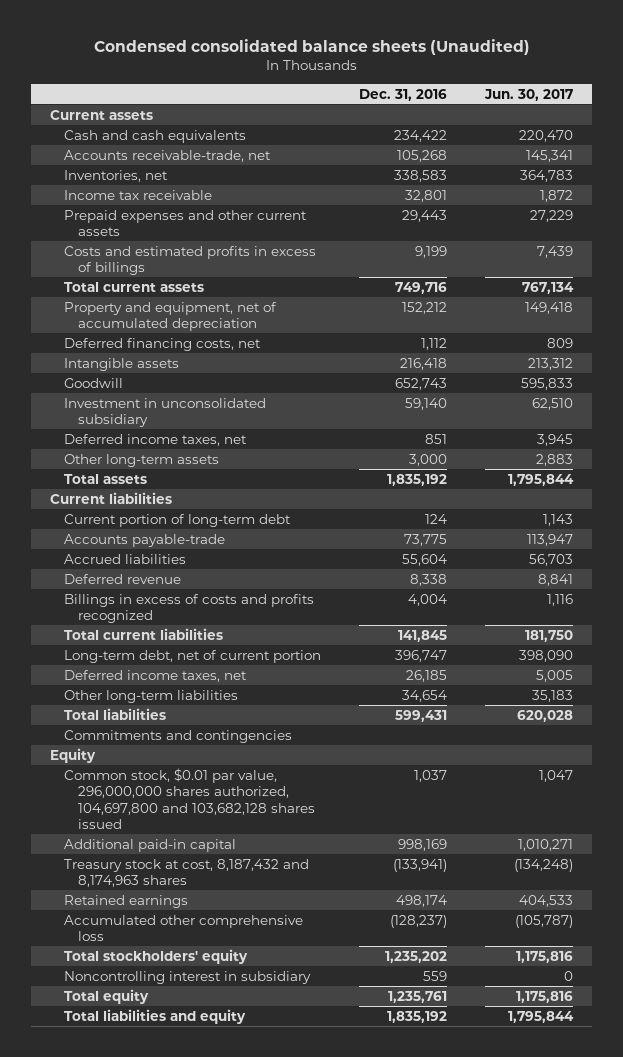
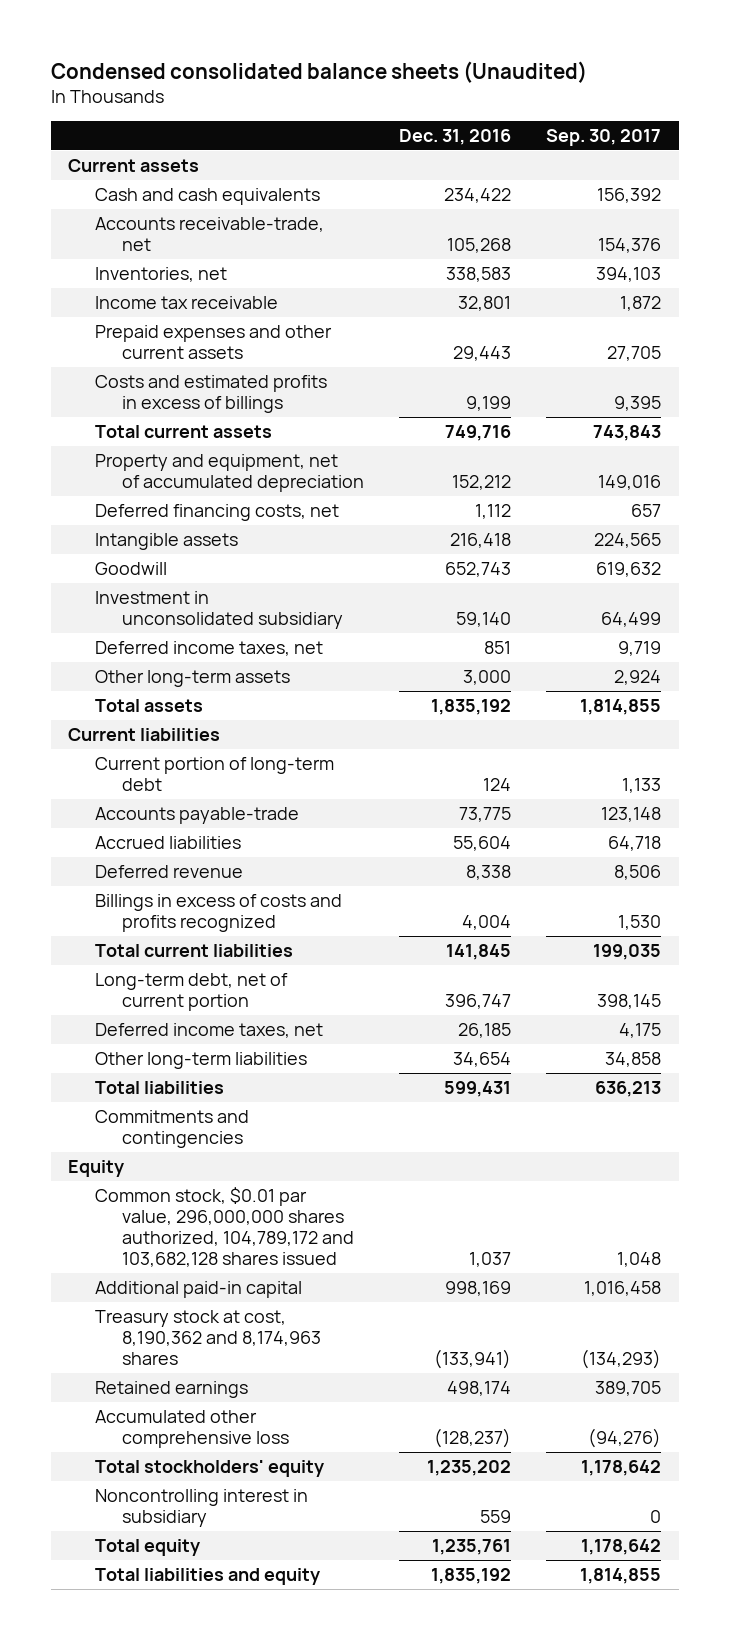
- | Dec. 31, 2016 | Jun. 30, 2017
+ | Dec. 31, 2016 | Sep. 30, 2017
- Common stock, $0.01 par value, 296,000,000 shares authorized, 104,697,800 and 103,682,128 shares issued | 1,037 | 1,047
+ Common stock, $0.01 par value, 296,000,000 shares authorized, 104,789,172 and 103,682,128 shares issued | 1,037 | 1,048
- Treasury stock at cost, 8,187,432 and 8,174,963 shares | (133,941) | (134,248)
+ Treasury stock at cost, 8,190,362 and 8,174,963 shares | (133,941) | (134,293)

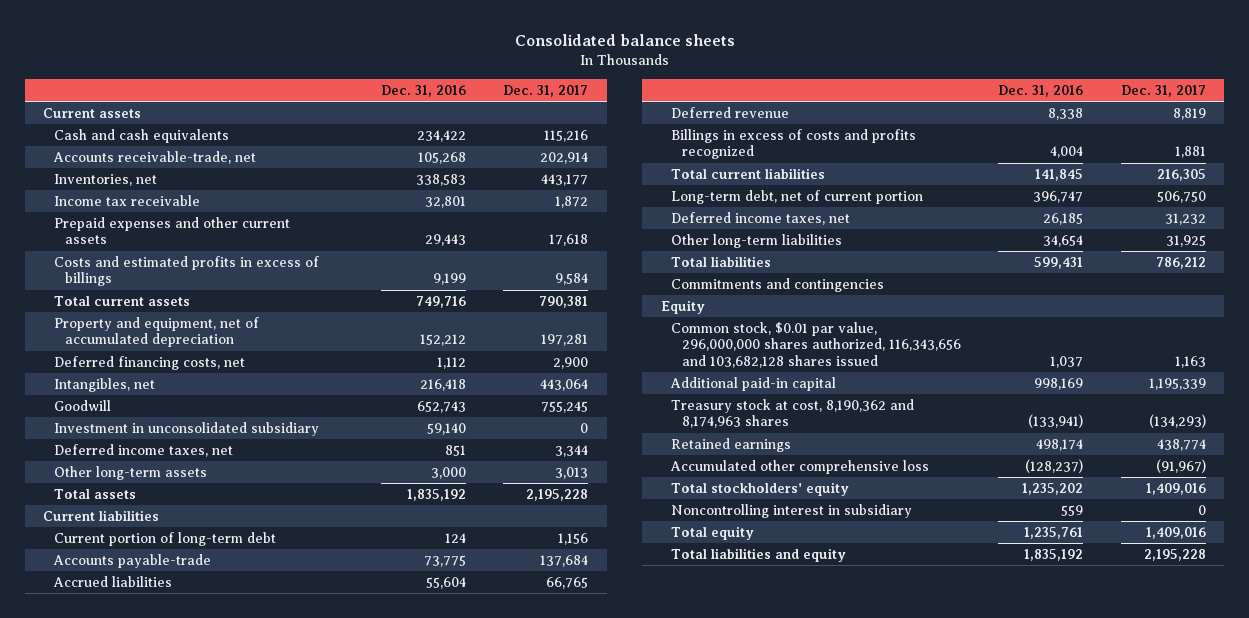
- Condensed consolidated balance sheets (Unaudited)
+ Consolidated balance sheets
- | Dec. 31, 2016 | Sep. 30, 2017
+ | Dec. 31, 2016 | Dec. 31, 2017
- Intangible assets | 216,418 | 224,565
+ Intangibles, net | 216,418 | 443,064
- Common stock, $0.01 par value, 296,000,000 shares authorized, 104,789,172 and 103,682,128 shares issued | 1,037 | 1,048
+ Common stock, $0.01 par value, 296,000,000 shares authorized, 116,343,656 and 103,682,128 shares issued | 1,037 | 1,163

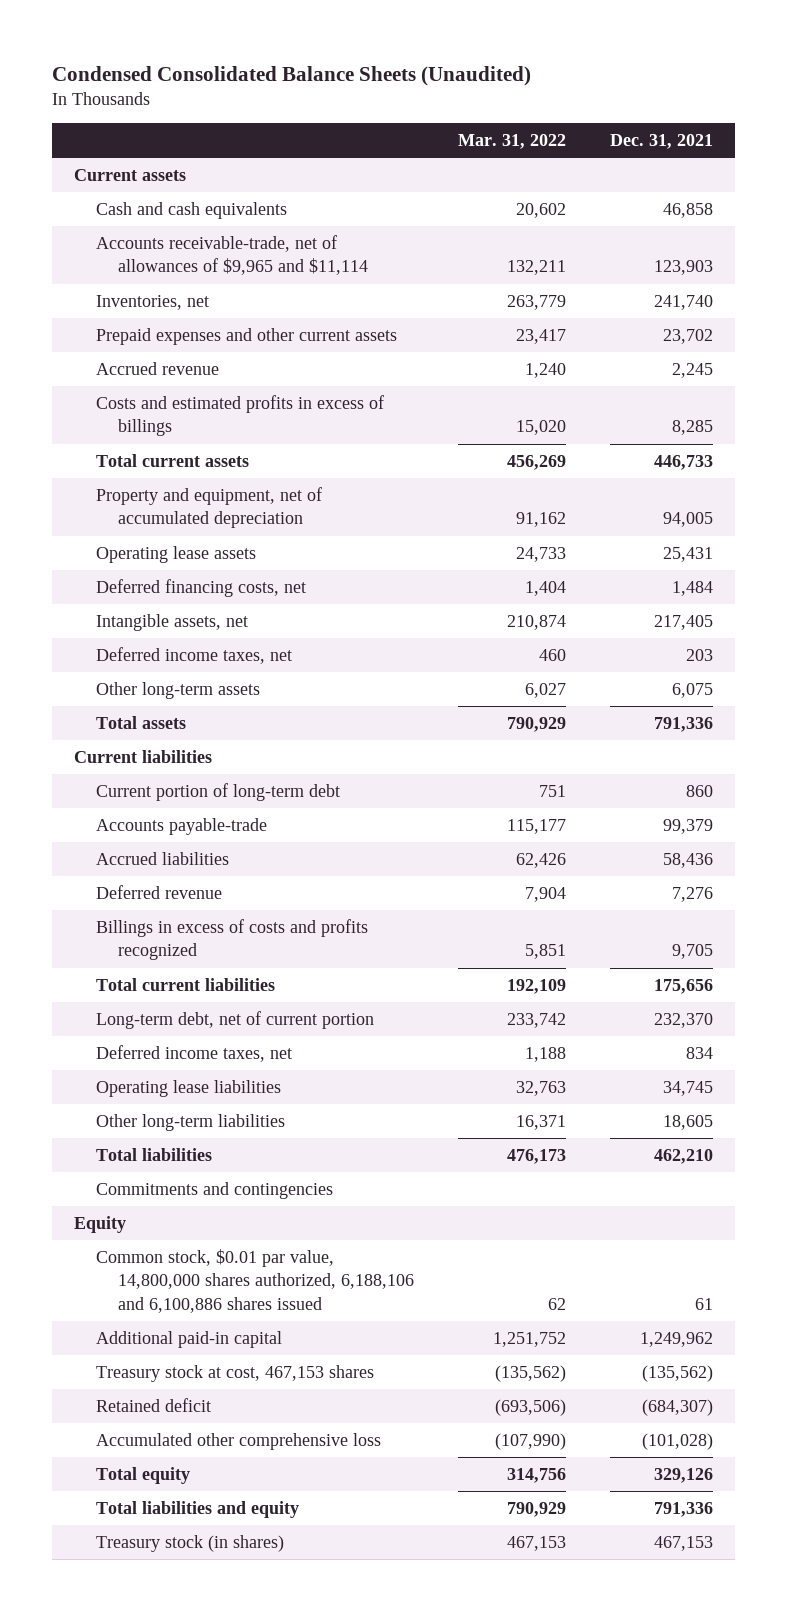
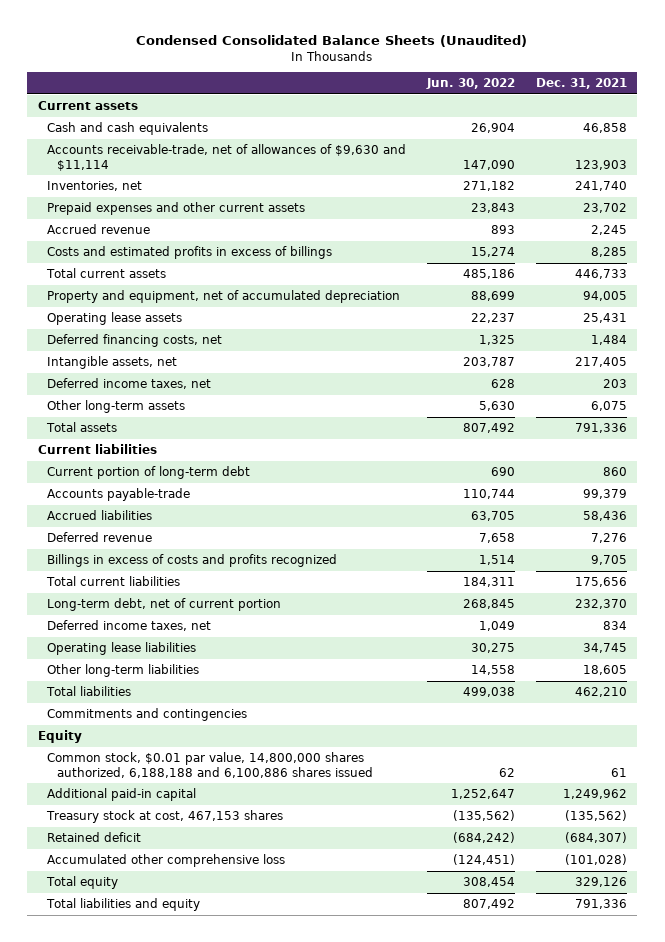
- | Mar. 31, 2022 | Dec. 31, 2021
+ | Jun. 30, 2022 | Dec. 31, 2021
- Accounts receivable-trade, net of allowances of $9,965 and $11,114 | 132,211 | 123,903
+ Accounts receivable-trade, net of allowances of $9,630 and $11,114 | 147,090 | 123,903
- Common stock, $0.01 par value, 14,800,000 shares authorized, 6,188,106 and 6,100,886 shares issued | 62 | 61
+ Common stock, $0.01 par value, 14,800,000 shares authorized, 6,188,188 and 6,100,886 shares issued | 62 | 61
- Treasury stock (in shares) | 467,153 | 467,153

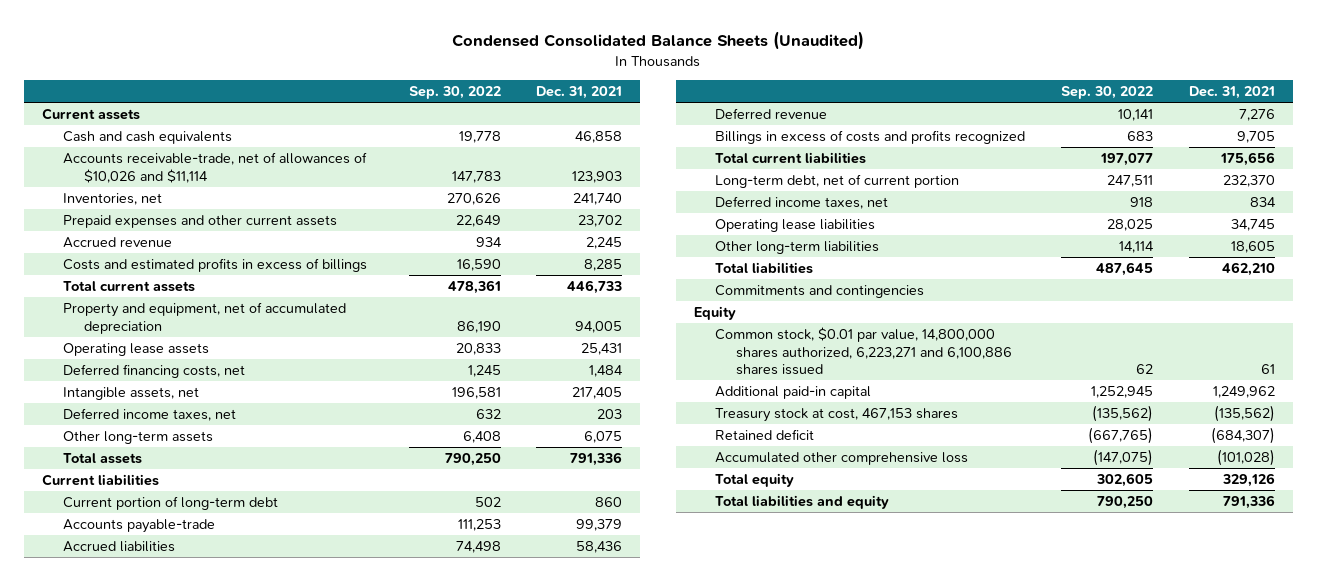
- | Jun. 30, 2022 | Dec. 31, 2021
+ | Sep. 30, 2022 | Dec. 31, 2021
- Accounts receivable-trade, net of allowances of $9,630 and $11,114 | 147,090 | 123,903
+ Accounts receivable-trade, net of allowances of $10,026 and $11,114 | 147,783 | 123,903
- Common stock, $0.01 par value, 14,800,000 shares authorized, 6,188,188 and 6,100,886 shares issued | 62 | 61
+ Common stock, $0.01 par value, 14,800,000 shares authorized, 6,223,271 and 6,100,886 shares issued | 62 | 61

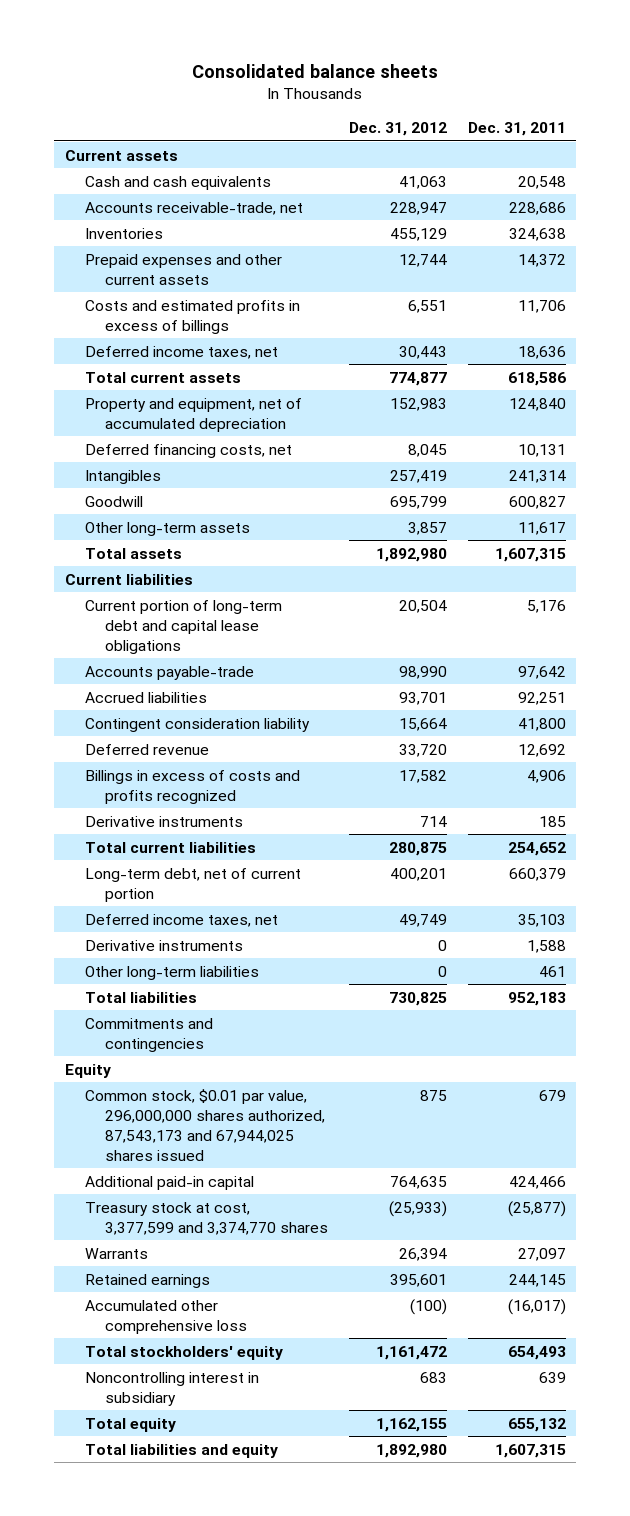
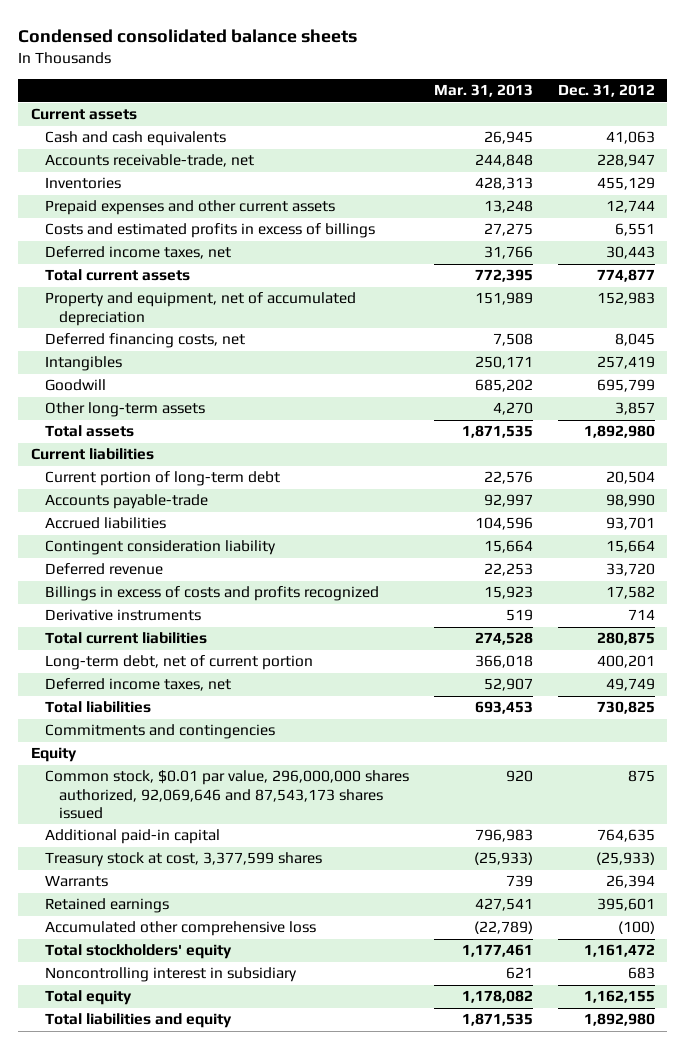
- Consolidated balance sheets
+ Condensed consolidated balance sheets
- | Dec. 31, 2012 | Dec. 31, 2011
+ | Mar. 31, 2013 | Dec. 31, 2012
- Current portion of long-term debt and capital lease obligations | 20,504 | 5,176
+ Current portion of long-term debt | 22,576 | 20,504
- Derivative instruments | 0 | 1,588
- Other long-term liabilities | 0 | 461
- Common stock, $0.01 par value, 296,000,000 shares authorized, 87,543,173 and 67,944,025 shares issued | 875 | 679
+ Common stock, $0.01 par value, 296,000,000 shares authorized, 92,069,646 and 87,543,173 shares issued | 920 | 875
- Treasury stock at cost, 3,377,599 and 3,374,770 shares | (25,933) | (25,877)
+ Treasury stock at cost, 3,377,599 shares | (25,933) | (25,933)

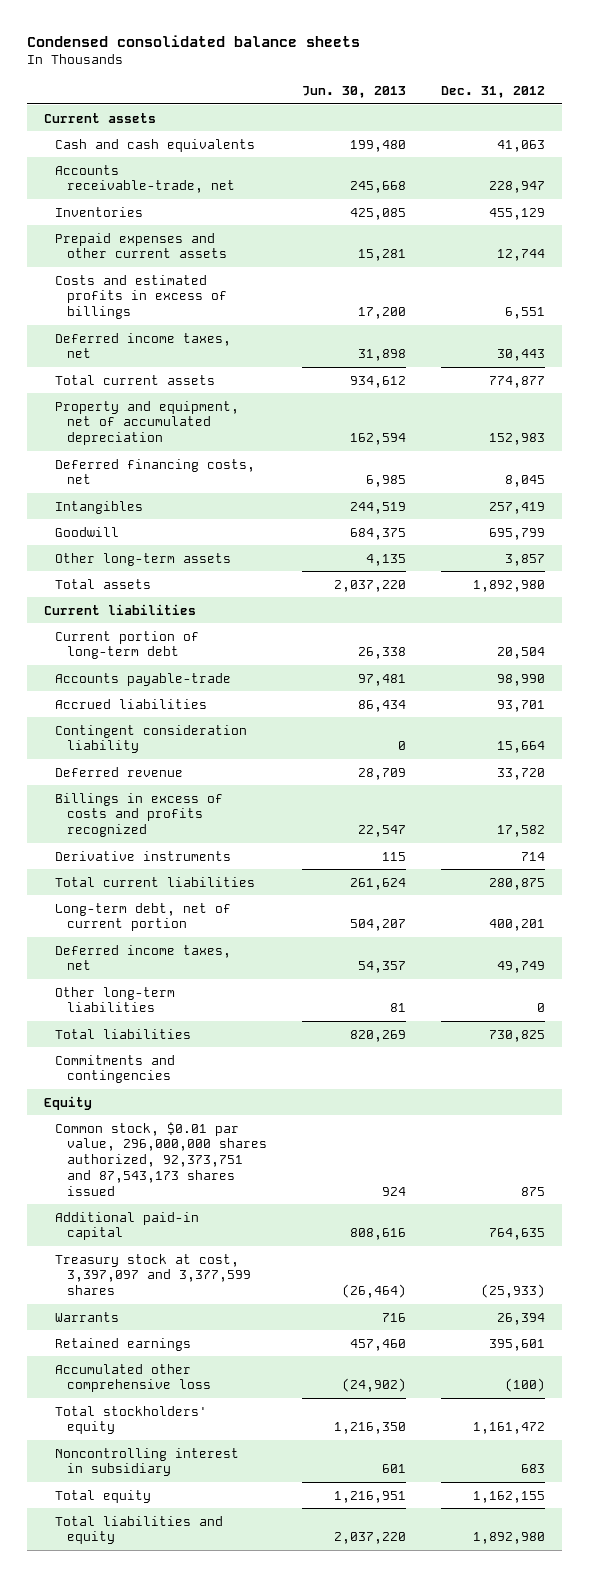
- | Mar. 31, 2013 | Dec. 31, 2012
+ | Jun. 30, 2013 | Dec. 31, 2012
+ Other long-term liabilities | 81 | 0
- Common stock, $0.01 par value, 296,000,000 shares authorized, 92,069,646 and 87,543,173 shares issued | 920 | 875
+ Common stock, $0.01 par value, 296,000,000 shares authorized, 92,373,751 and 87,543,173 shares issued | 924 | 875
- Treasury stock at cost, 3,377,599 shares | (25,933) | (25,933)
+ Treasury stock at cost, 3,397,097 and 3,377,599 shares | (26,464) | (25,933)

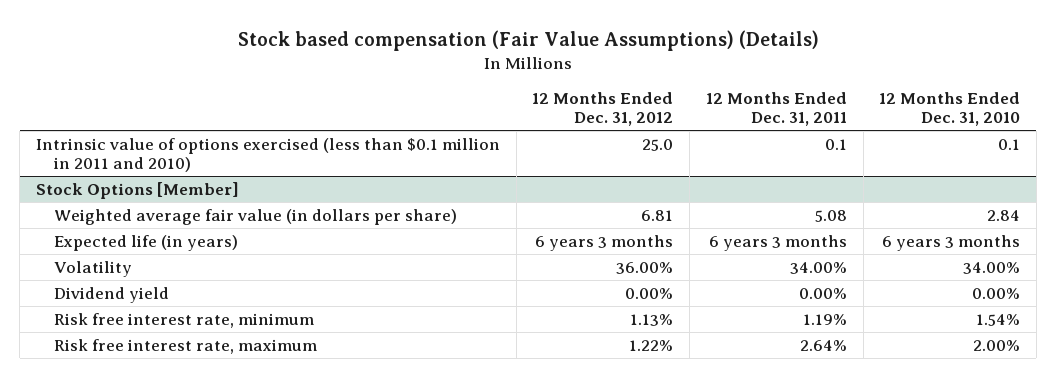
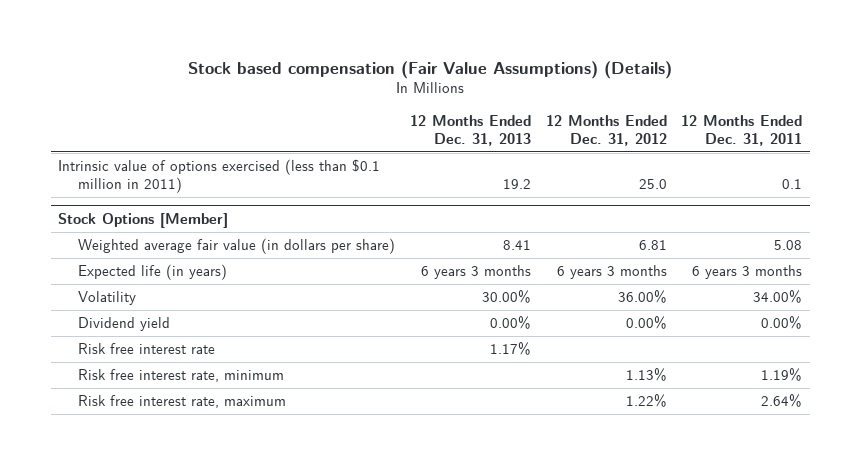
- | 12 Months Ended Dec. 31, 2012 | 12 Months Ended Dec. 31, 2011 | 12 Months Ended Dec. 31, 2010
+ | 12 Months Ended Dec. 31, 2013 | 12 Months Ended Dec. 31, 2012 | 12 Months Ended Dec. 31, 2011
- Intrinsic value of options exercised (less than $0.1 million in 2011 and 2010) | 25.0 | 0.1 | 0.1
+ Intrinsic value of options exercised (less than $0.1 million in 2011) | 19.2 | 25.0 | 0.1
@ Stock Options [Member]
+ Risk free interest rate | 1.17% | |

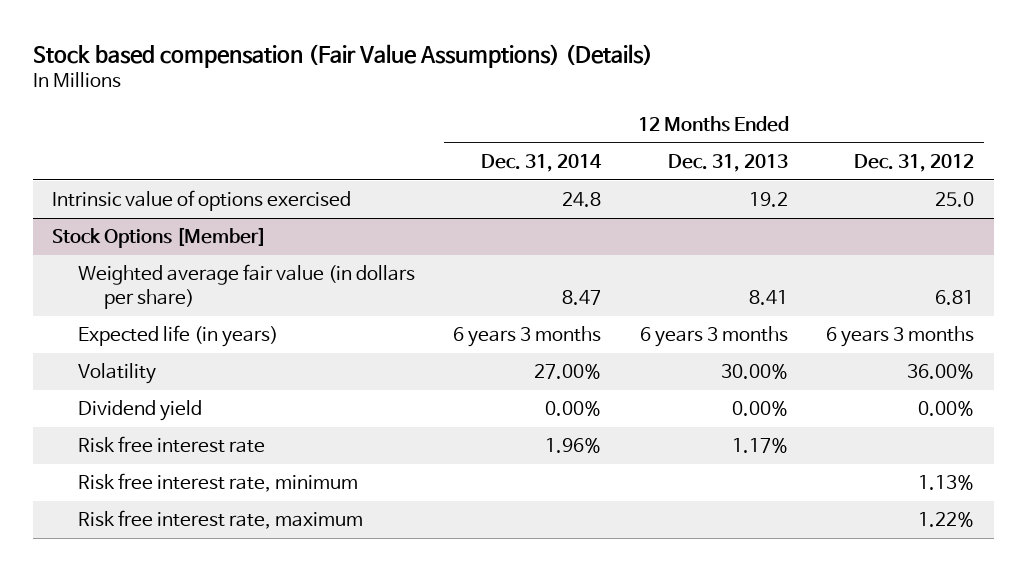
- | 12 Months Ended Dec. 31, 2013 | 12 Months Ended Dec. 31, 2012 | 12 Months Ended Dec. 31, 2011
+ | 12 Months Ended Dec. 31, 2014 | 12 Months Ended Dec. 31, 2013 | 12 Months Ended Dec. 31, 2012
- Intrinsic value of options exercised (less than $0.1 million in 2011) | 19.2 | 25.0 | 0.1
+ Intrinsic value of options exercised | 24.8 | 19.2 | 25.0

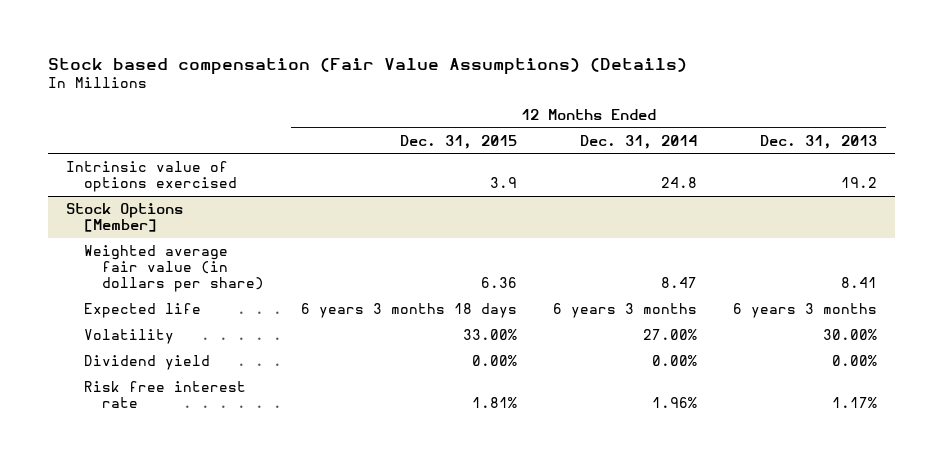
- | 12 Months Ended Dec. 31, 2014 | 12 Months Ended Dec. 31, 2013 | 12 Months Ended Dec. 31, 2012
+ | 12 Months Ended Dec. 31, 2015 | 12 Months Ended Dec. 31, 2014 | 12 Months Ended Dec. 31, 2013
@ Stock Options [Member]
- Expected life (in years) | 6 years 3 months | 6 years 3 months | 6 years 3 months
+ Expected life | 6 years 3 months 18 days | 6 years 3 months | 6 years 3 months
- Risk free interest rate, minimum | | | 1.13%
- Risk free interest rate, maximum | | | 1.22%

